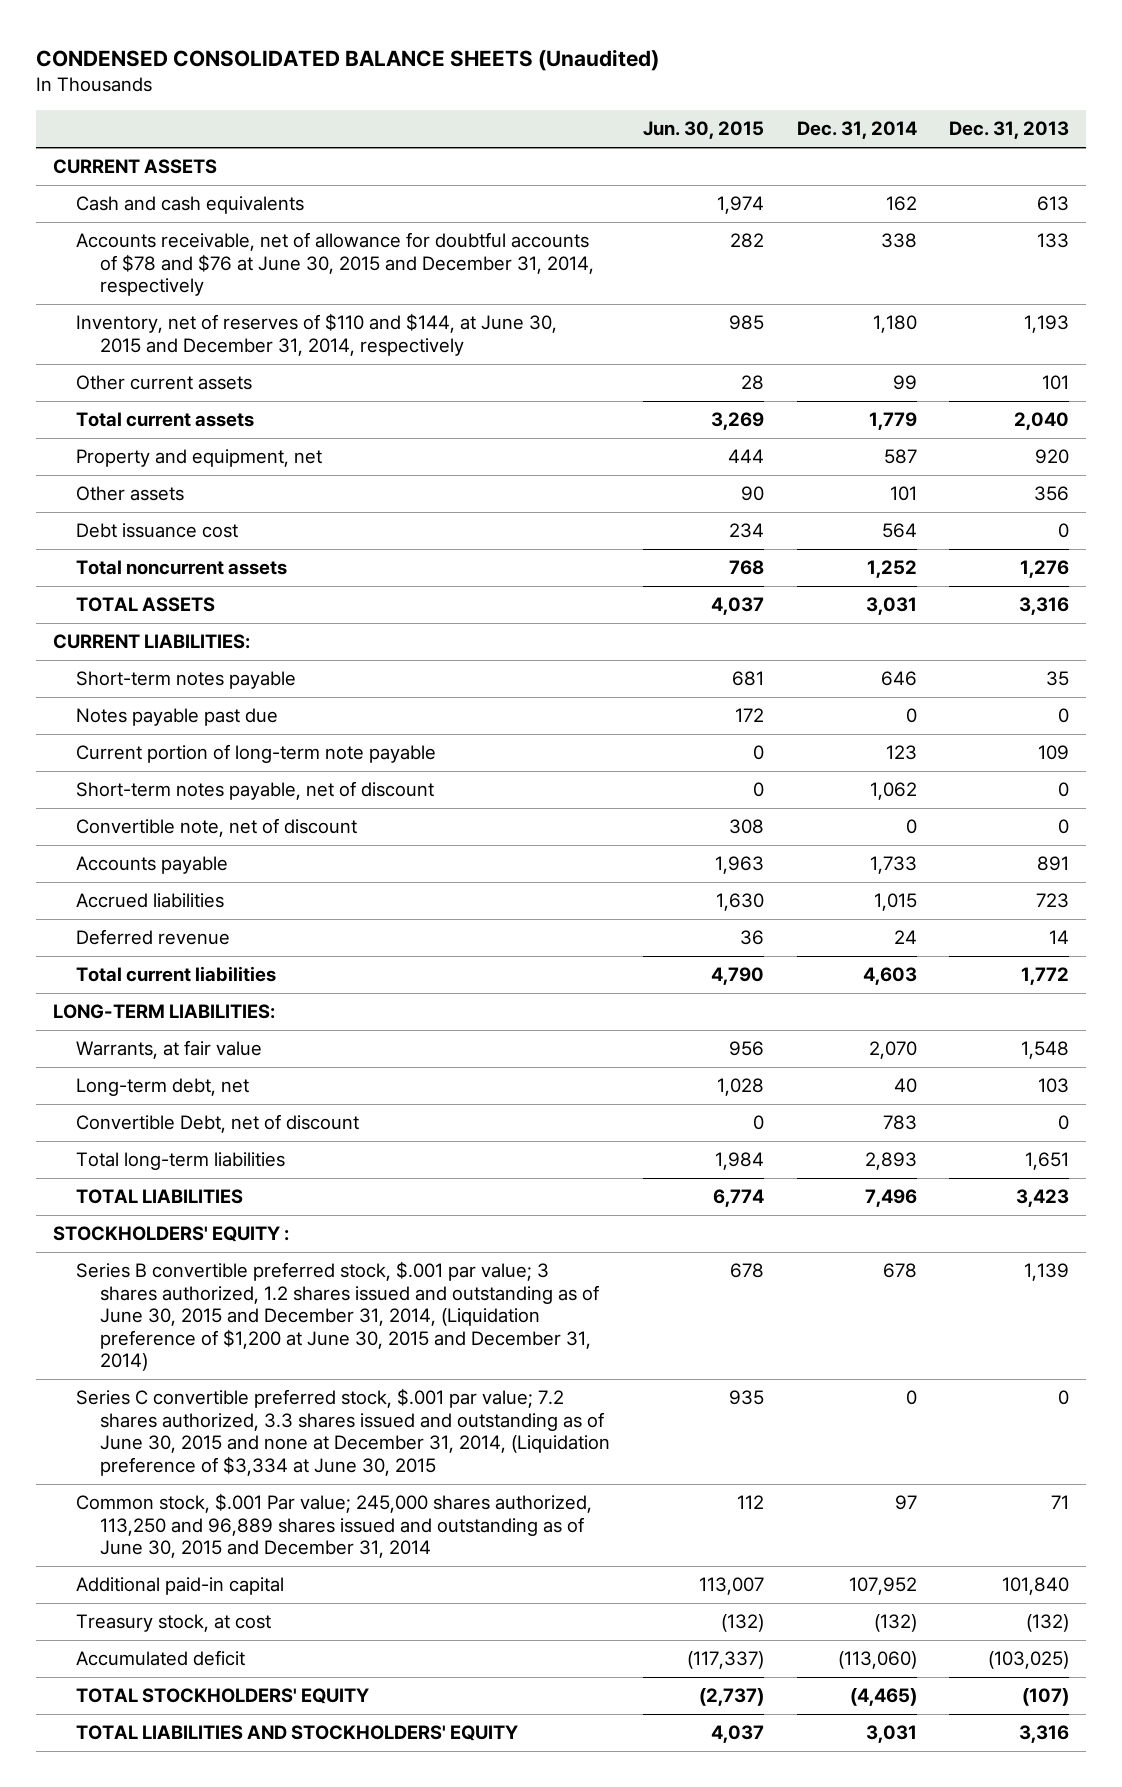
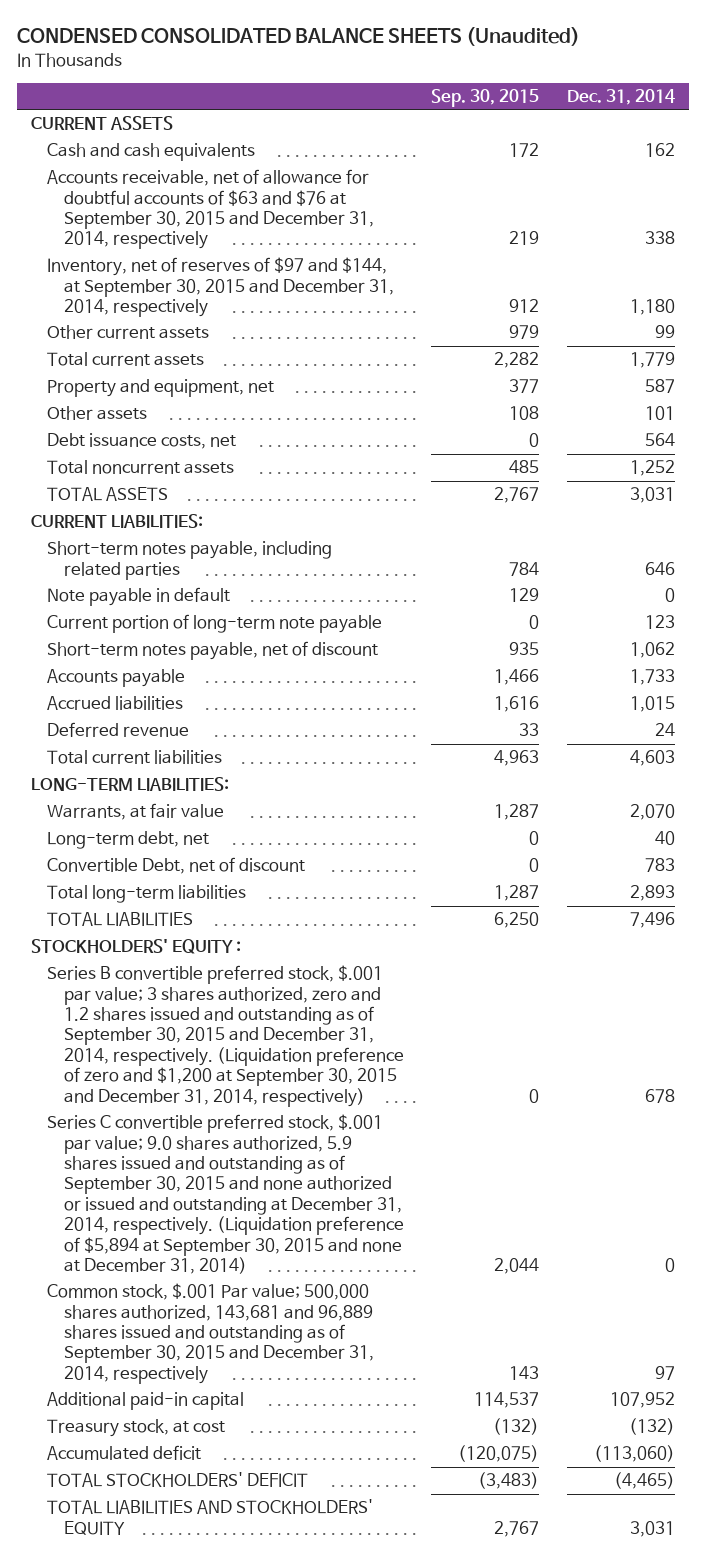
- | Jun. 30, 2015 | Dec. 31, 2014 | Dec. 31, 2013
+ | Sep. 30, 2015 | Dec. 31, 2014
- Accounts receivable, net of allowance for doubtful accounts of $78 and $76 at June 30, 2015 and December 31, 2014, respectively | 282 | 338 | 133
- Inventory, net of reserves of $110 and $144, at June 30, 2015 and December 31, 2014, respectively | 985 | 1,180 | 1,193
+ Accounts receivable, net of allowance for doubtful accounts of $63 and $76 at September 30, 2015 and December 31, 2014, respectively | 219 | 338
+ Inventory, net of reserves of $97 and $144, at September 30, 2015 and December 31, 2014, respectively | 912 | 1,180
- Debt issuance cost | 234 | 564 | 0
+ Debt issuance costs, net | 0 | 564
- Short-term notes payable | 681 | 646 | 35
- Notes payable past due | 172 | 0 | 0
+ Short-term notes payable, including related parties | 784 | 646
+ Note payable in default | 129 | 0
- Convertible note, net of discount | 308 | 0 | 0
- Series B convertible preferred stock, $.001 par value; 3 shares authorized, 1.2 shares issued and outstanding as of June 30, 2015 and December 31, 2014, (Liquidation preference of $1,200 at June 30, 2015 and December 31, 2014) | 678 | 678 | 1,139
- Series C convertible preferred stock, $.001 par value; 7.2 shares authorized, 3.3 shares issued and outstanding as of June 30, 2015 and none at December 31, 2014, (Liquidation preference of $3,334 at June 30, 2015 | 935 | 0 | 0
- Common stock, $.001 Par value; 245,000 shares authorized, 113,250 and 96,889 shares issued and outstanding as of June 30, 2015 and December 31, 2014 | 112 | 97 | 71
+ Series B convertible preferred stock, $.001 par value; 3 shares authorized, zero and 1.2 shares issued and outstanding as of September 30, 2015 and December 31, 2014, respectively. (Liquidation preference of zero and $1,200 at September 30, 2015 and December 31, 2014, respectively) | 0 | 678
+ Series C convertible preferred stock, $.001 par value; 9.0 shares authorized, 5.9 shares issued and outstanding as of September 30, 2015 and none authorized or issued and outstanding at December 31, 2014, respectively. (Liquidation preference of $5,894 at September 30, 2015 and none at December 31, 2014) | 2,044 | 0
+ Common stock, $.001 Par value; 500,000 shares authorized, 143,681 and 96,889 shares issued and outstanding as of September 30, 2015 and December 31, 2014, respectively | 143 | 97
- TOTAL STOCKHOLDERS' EQUITY | (2,737) | (4,465) | (107)
+ TOTAL STOCKHOLDERS' DEFICIT | (3,483) | (4,465)

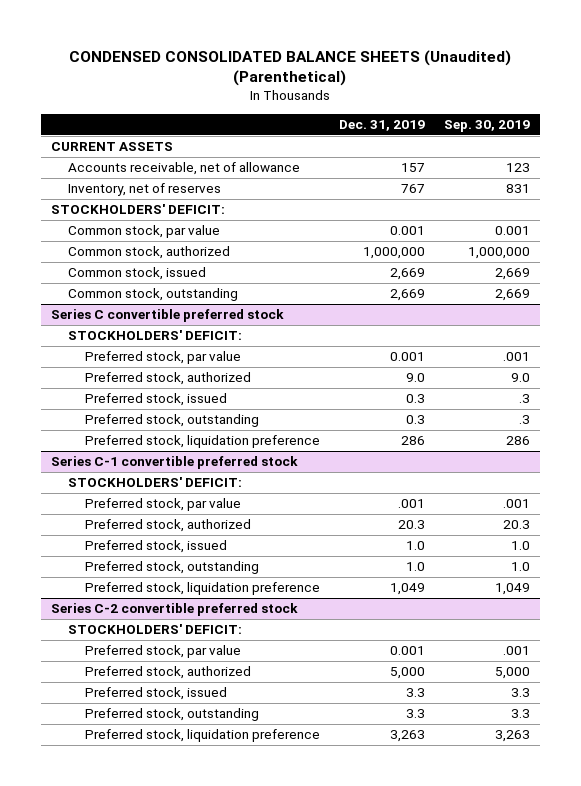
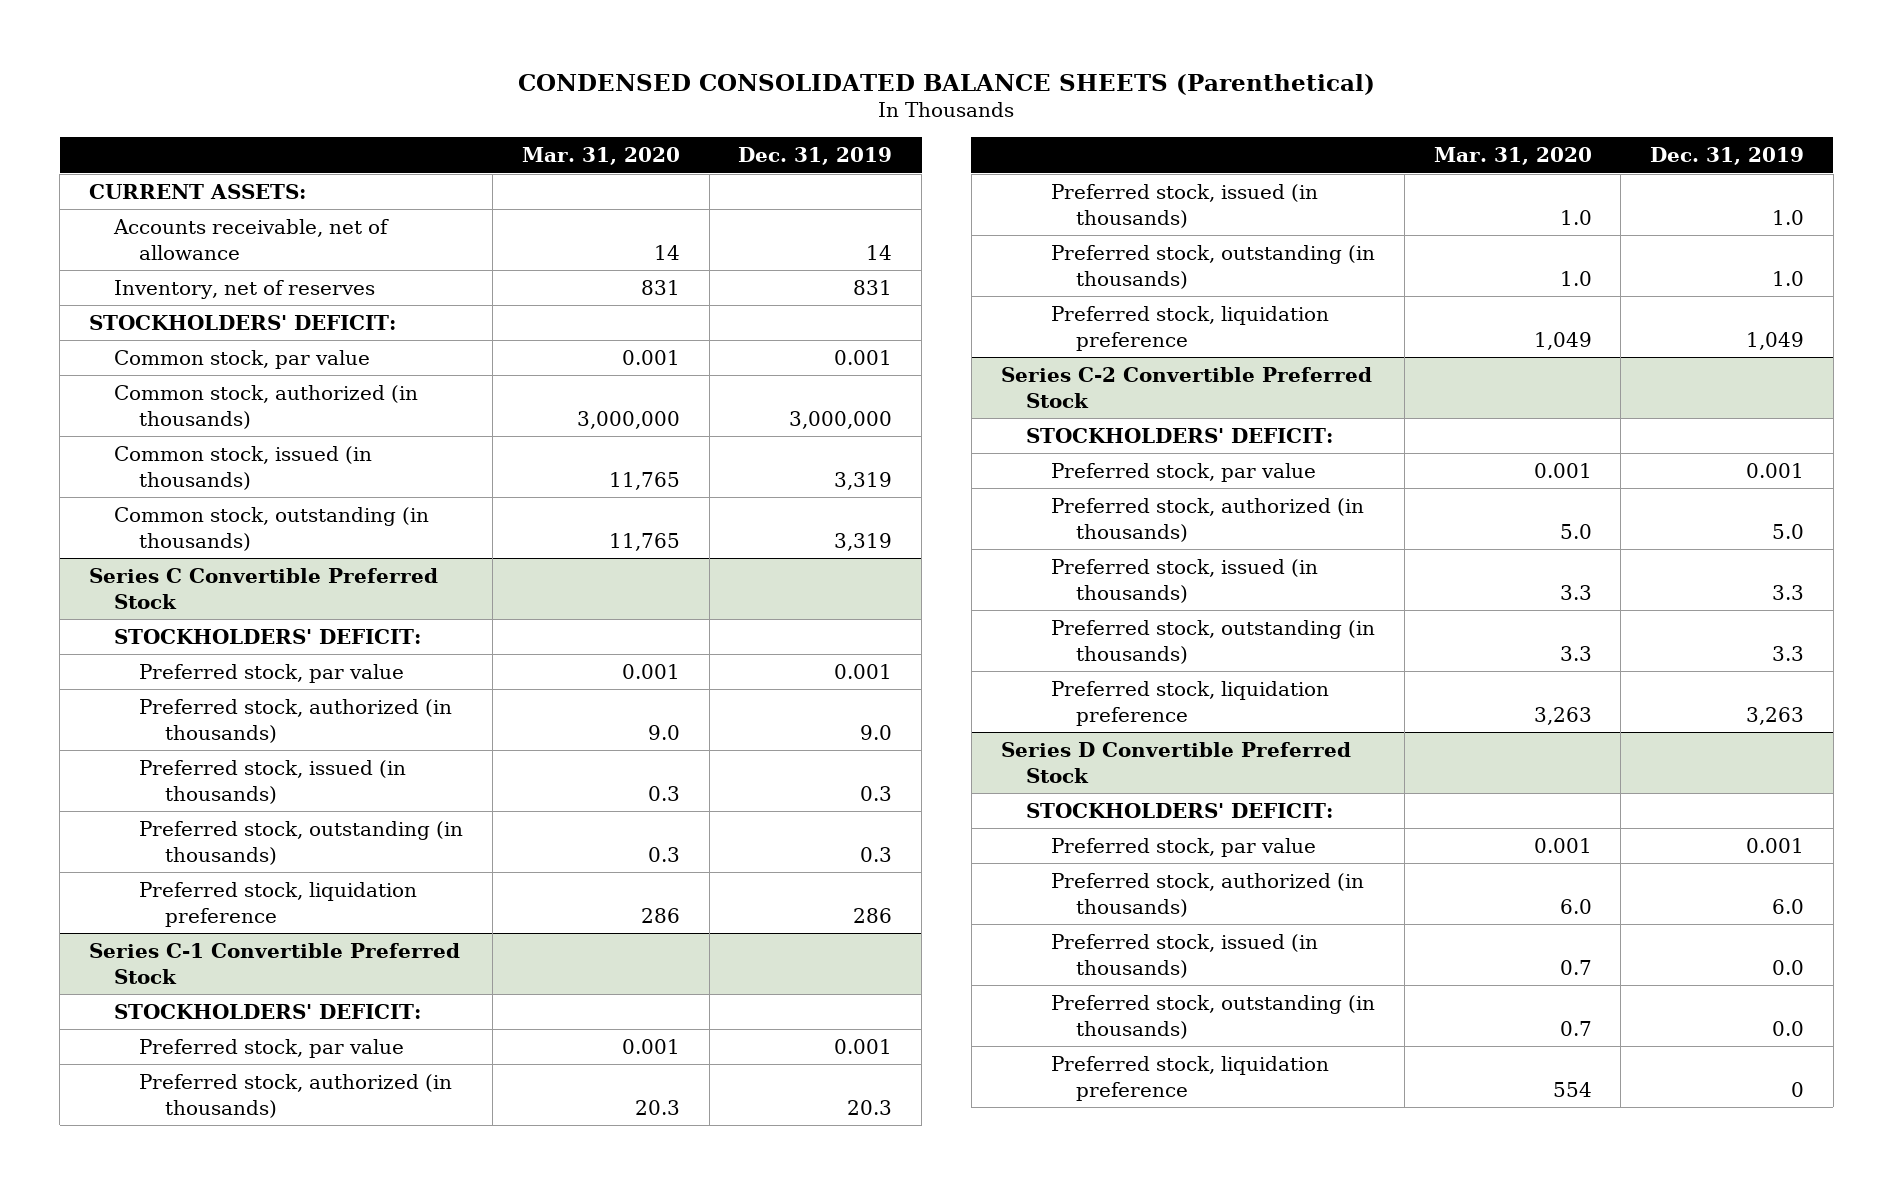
- CONDENSED CONSOLIDATED BALANCE SHEETS (Unaudited) (Parenthetical)
+ CONDENSED CONSOLIDATED BALANCE SHEETS (Parenthetical)
- | Dec. 31, 2019 | Sep. 30, 2019
+ | Mar. 31, 2020 | Dec. 31, 2019
- CURRENT ASSETS
- Accounts receivable, net of allowance | 157 | 123
- Inventory, net of reserves | 767 | 831
+ CURRENT ASSETS:
+ Accounts receivable, net of allowance | 14 | 14
+ Inventory, net of reserves | 831 | 831
- Common stock, authorized | 1,000,000 | 1,000,000
- Common stock, issued | 2,669 | 2,669
- Common stock, outstanding | 2,669 | 2,669
- Series C convertible preferred stock
+ Common stock, authorized (in thousands) | 3,000,000 | 3,000,000
+ Common stock, issued (in thousands) | 11,765 | 3,319
+ Common stock, outstanding (in thousands) | 11,765 | 3,319
+ Series C Convertible Preferred Stock
- Preferred stock, authorized | 9.0 | 9.0
- Preferred stock, issued | 0.3 | .3
- Preferred stock, outstanding | 0.3 | .3
+ Preferred stock, authorized (in thousands) | 9.0 | 9.0
+ Preferred stock, issued (in thousands) | 0.3 | 0.3
+ Preferred stock, outstanding (in thousands) | 0.3 | 0.3
- Series C-1 convertible preferred stock
+ Series C-1 Convertible Preferred Stock
- Preferred stock, par value | .001 | .001
- Preferred stock, authorized | 20.3 | 20.3
- Preferred stock, issued | 1.0 | 1.0
- Preferred stock, outstanding | 1.0 | 1.0
+ Preferred stock, par value | 0.001 | 0.001
+ Preferred stock, authorized (in thousands) | 20.3 | 20.3
+ Preferred stock, issued (in thousands) | 1.0 | 1.0
+ Preferred stock, outstanding (in thousands) | 1.0 | 1.0
- Series C-2 convertible preferred stock
+ Series C-2 Convertible Preferred Stock
- Preferred stock, authorized | 5,000 | 5,000
- Preferred stock, issued | 3.3 | 3.3
- Preferred stock, outstanding | 3.3 | 3.3
+ Preferred stock, authorized (in thousands) | 5.0 | 5.0
+ Preferred stock, issued (in thousands) | 3.3 | 3.3
+ Preferred stock, outstanding (in thousands) | 3.3 | 3.3
+ Series D Convertible Preferred Stock
+ STOCKHOLDERS' DEFICIT:
+ Preferred stock, par value | 0.001 | 0.001
+ Preferred stock, authorized (in thousands) | 6.0 | 6.0
+ Preferred stock, issued (in thousands) | 0.7 | 0.0
+ Preferred stock, outstanding (in thousands) | 0.7 | 0.0
+ Preferred stock, liquidation preference | 554 | 0

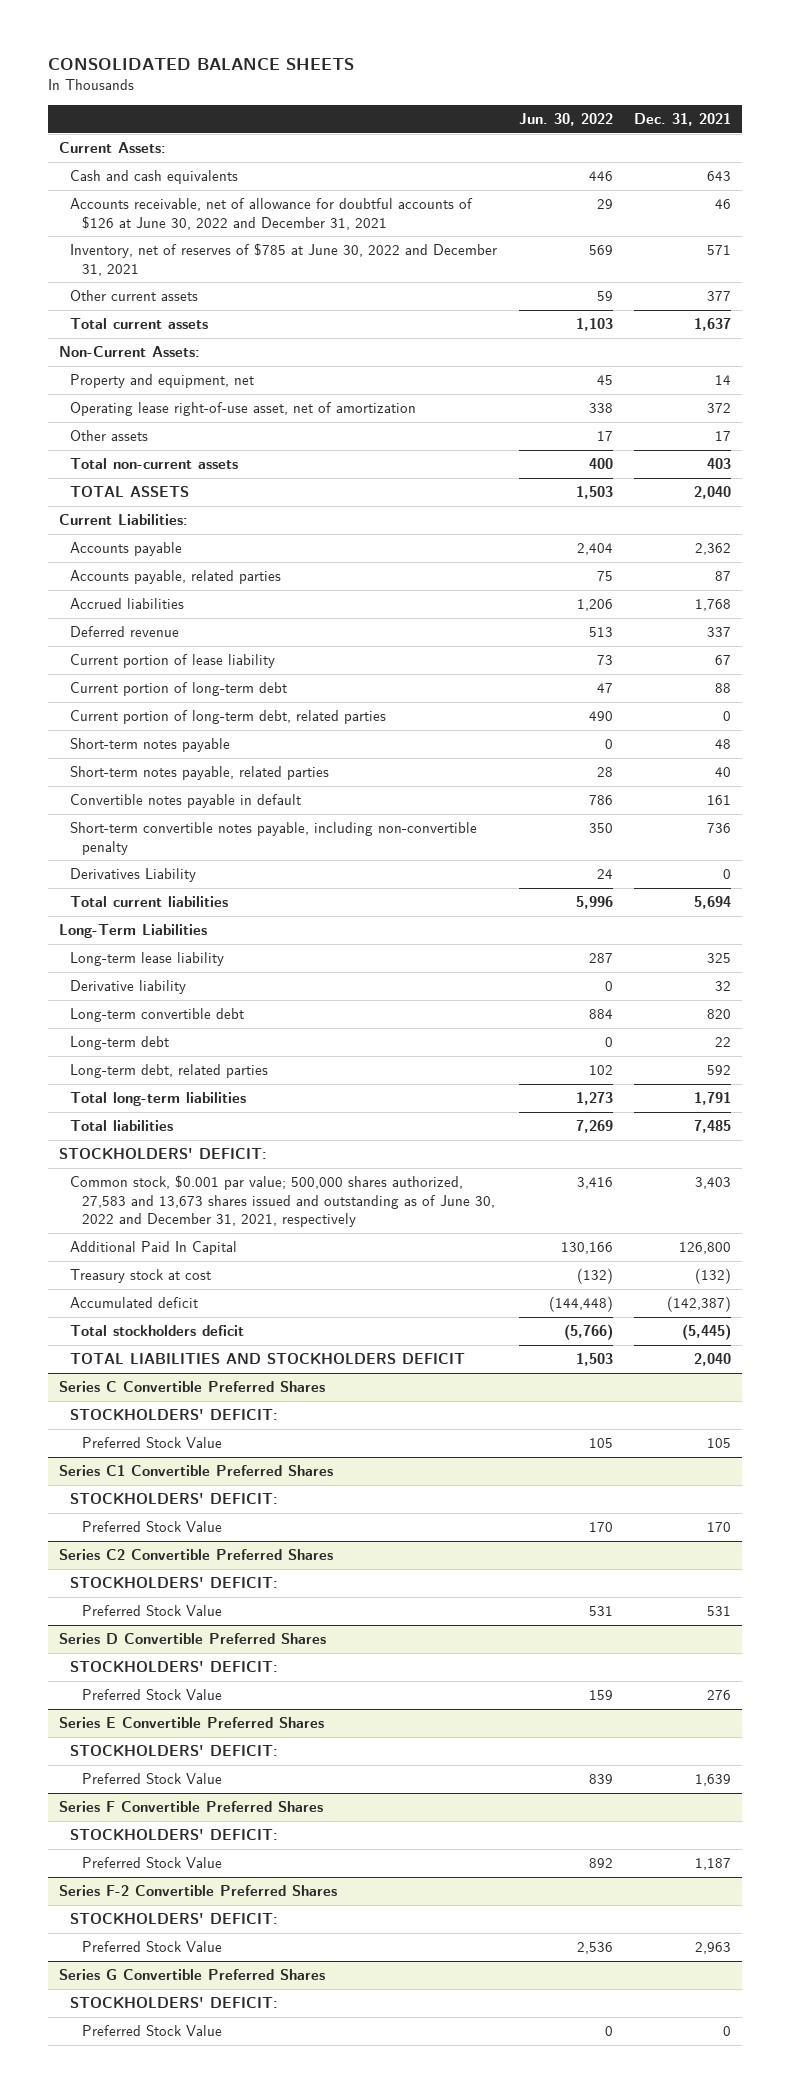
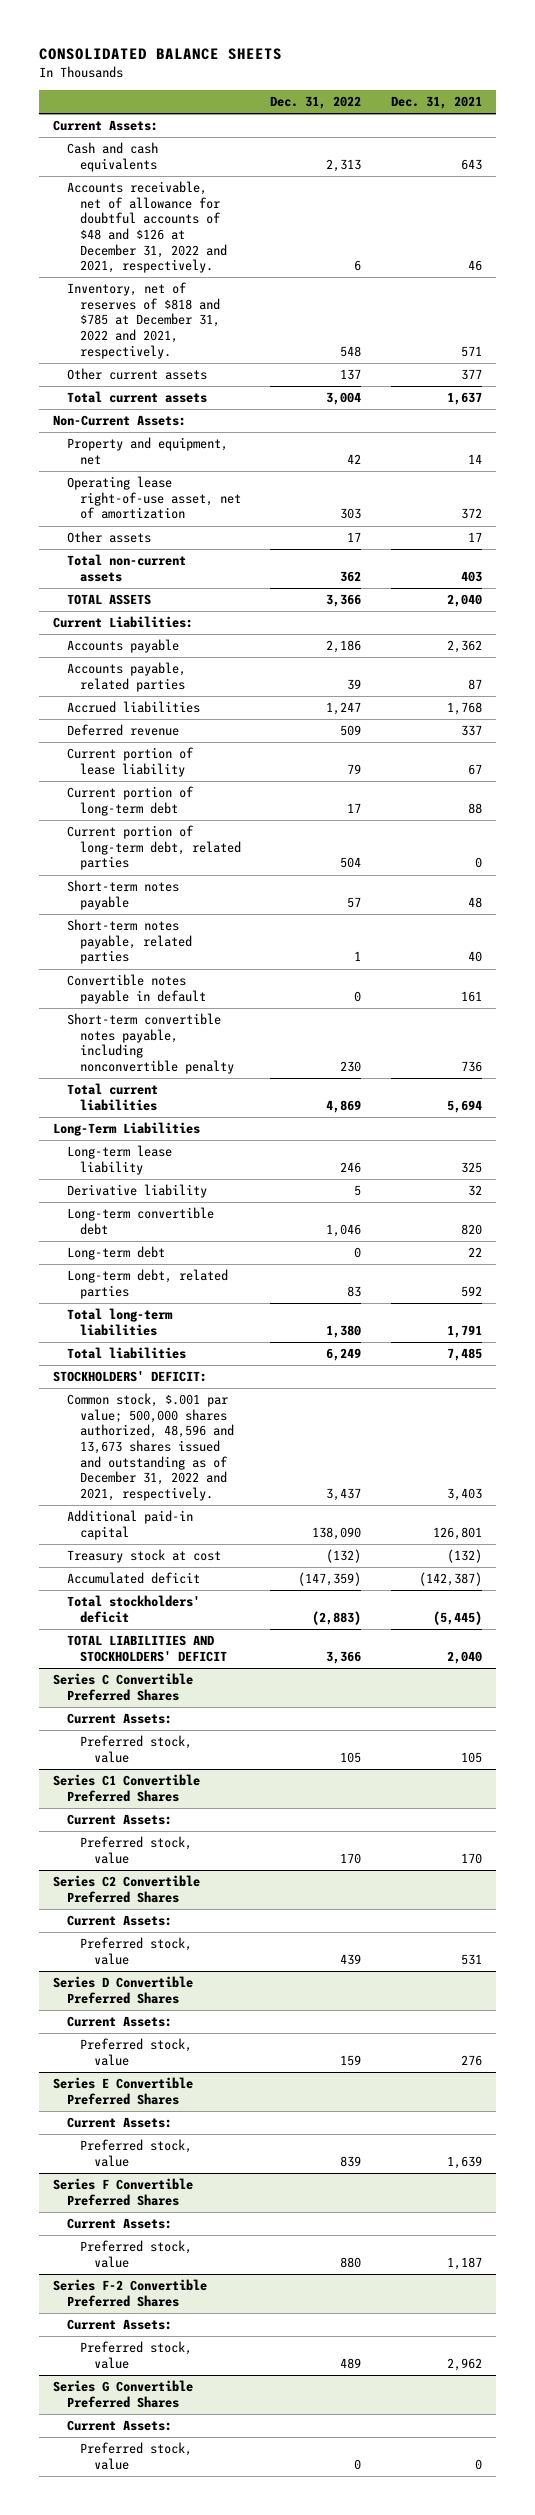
- | Jun. 30, 2022 | Dec. 31, 2021
+ | Dec. 31, 2022 | Dec. 31, 2021
- Accounts receivable, net of allowance for doubtful accounts of $126 at June 30, 2022 and December 31, 2021 | 29 | 46
- Inventory, net of reserves of $785 at June 30, 2022 and December 31, 2021 | 569 | 571
+ Accounts receivable, net of allowance for doubtful accounts of $48 and $126 at December 31, 2022 and 2021, respectively. | 6 | 46
+ Inventory, net of reserves of $818 and $785 at December 31, 2022 and 2021, respectively. | 548 | 571
- Short-term convertible notes payable, including non-convertible penalty | 350 | 736
- Derivatives Liability | 24 | 0
+ Short-term convertible notes payable, including nonconvertible penalty | 230 | 736
- Common stock, $0.001 par value; 500,000 shares authorized, 27,583 and 13,673 shares issued and outstanding as of June 30, 2022 and December 31, 2021, respectively | 3,416 | 3,403
- Additional Paid In Capital | 130,166 | 126,800
+ Common stock, $.001 par value; 500,000 shares authorized, 48,596 and 13,673 shares issued and outstanding as of December 31, 2022 and 2021, respectively. | 3,437 | 3,403
+ Additional paid-in capital | 138,090 | 126,801
- Total stockholders deficit | (5,766) | (5,445)
- TOTAL LIABILITIES AND STOCKHOLDERS DEFICIT | 1,503 | 2,040
+ Total stockholders' deficit | (2,883) | (5,445)
+ TOTAL LIABILITIES AND STOCKHOLDERS' DEFICIT | 3,366 | 2,040
@ Series C Convertible Preferred Shares
- STOCKHOLDERS' DEFICIT:
- Preferred Stock Value | 105 | 105
+ Current Assets:
+ Preferred stock, value | 105 | 105
@ Series C1 Convertible Preferred Shares
- STOCKHOLDERS' DEFICIT:
- Preferred Stock Value | 170 | 170
+ Current Assets:
+ Preferred stock, value | 170 | 170
@ Series C2 Convertible Preferred Shares
- STOCKHOLDERS' DEFICIT:
- Preferred Stock Value | 531 | 531
+ Current Assets:
+ Preferred stock, value | 439 | 531
@ Series D Convertible Preferred Shares
- STOCKHOLDERS' DEFICIT:
- Preferred Stock Value | 159 | 276
+ Current Assets:
+ Preferred stock, value | 159 | 276
@ Series E Convertible Preferred Shares
- STOCKHOLDERS' DEFICIT:
- Preferred Stock Value | 839 | 1,639
+ Current Assets:
+ Preferred stock, value | 839 | 1,639
@ Series F Convertible Preferred Shares
- STOCKHOLDERS' DEFICIT:
- Preferred Stock Value | 892 | 1,187
+ Current Assets:
+ Preferred stock, value | 880 | 1,187
@ Series F-2 Convertible Preferred Shares
- STOCKHOLDERS' DEFICIT:
- Preferred Stock Value | 2,536 | 2,963
+ Current Assets:
+ Preferred stock, value | 489 | 2,962
@ Series G Convertible Preferred Shares
- STOCKHOLDERS' DEFICIT:
- Preferred Stock Value | 0 | 0
+ Current Assets:
+ Preferred stock, value | 0 | 0

